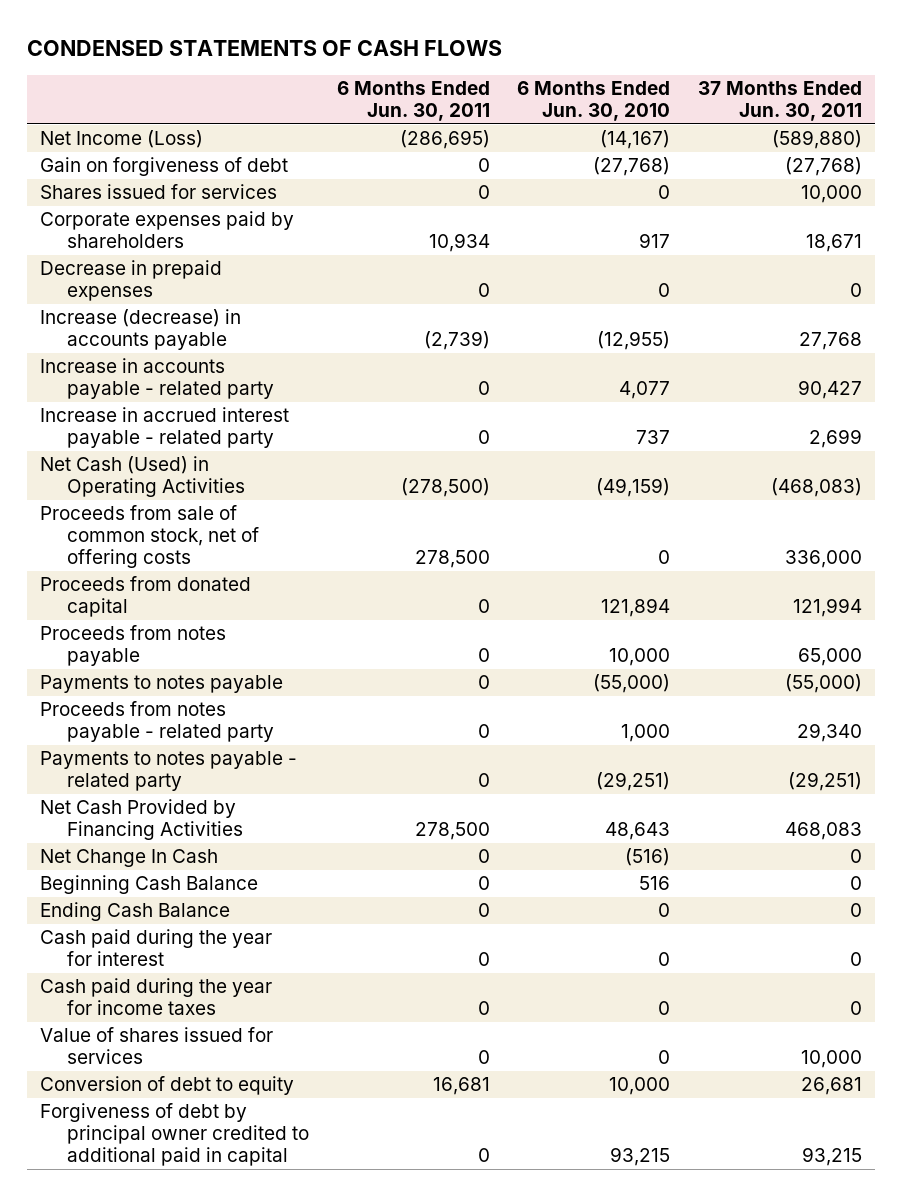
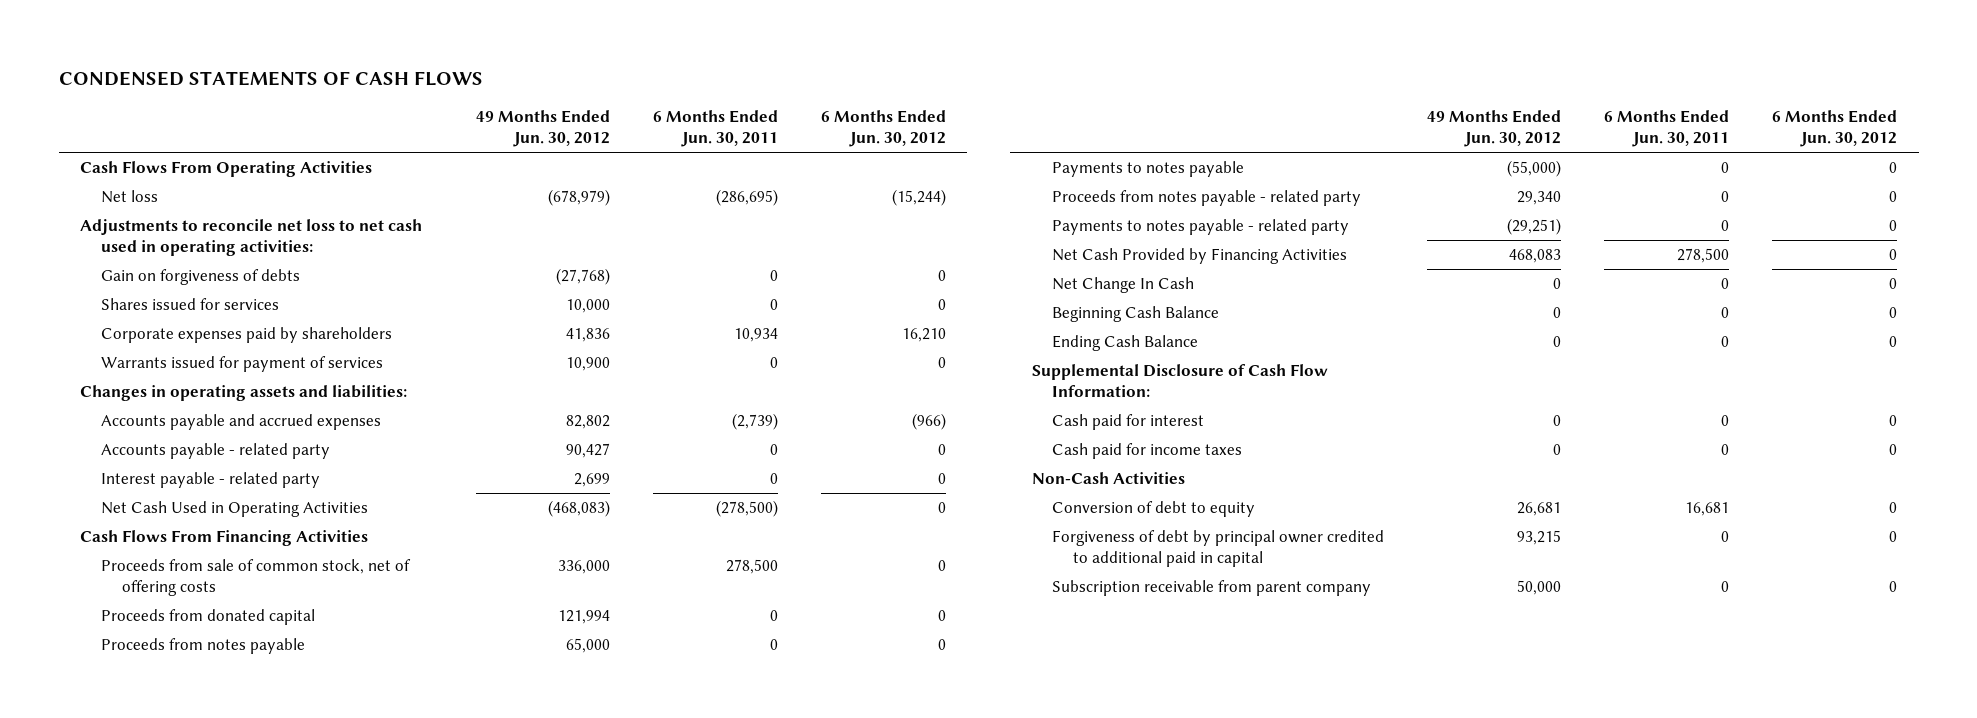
- | 6 Months Ended Jun. 30, 2011 | 6 Months Ended Jun. 30, 2010 | 37 Months Ended Jun. 30, 2011
+ | 49 Months Ended Jun. 30, 2012 | 6 Months Ended Jun. 30, 2011 | 6 Months Ended Jun. 30, 2012
- Net Income (Loss) | (286,695) | (14,167) | (589,880)
- Gain on forgiveness of debt | 0 | (27,768) | (27,768)
+ Cash Flows From Operating Activities
+ Net loss | (678,979) | (286,695) | (15,244)
+ Adjustments to reconcile net loss to net cash used in operating activities:
+ Gain on forgiveness of debts | (27,768) | 0 | 0
- Decrease in prepaid expenses | 0 | 0 | 0
- Increase (decrease) in accounts payable | (2,739) | (12,955) | 27,768
- Increase in accounts payable - related party | 0 | 4,077 | 90,427
- Increase in accrued interest payable - related party | 0 | 737 | 2,699
- Net Cash (Used) in Operating Activities | (278,500) | (49,159) | (468,083)
+ Warrants issued for payment of services | 10,900 | 0 | 0
+ Changes in operating assets and liabilities:
+ Accounts payable and accrued expenses | 82,802 | (2,739) | (966)
+ Accounts payable - related party | 90,427 | 0 | 0
+ Interest payable - related party | 2,699 | 0 | 0
+ Net Cash Used in Operating Activities | (468,083) | (278,500) | 0
+ Cash Flows From Financing Activities
- Cash paid during the year for interest | 0 | 0 | 0
- Cash paid during the year for income taxes | 0 | 0 | 0
- Value of shares issued for services | 0 | 0 | 10,000
+ Supplemental Disclosure of Cash Flow Information:
+ Cash paid for interest | 0 | 0 | 0
+ Cash paid for income taxes | 0 | 0 | 0
+ Non-Cash Activities
+ Subscription receivable from parent company | 50,000 | 0 | 0

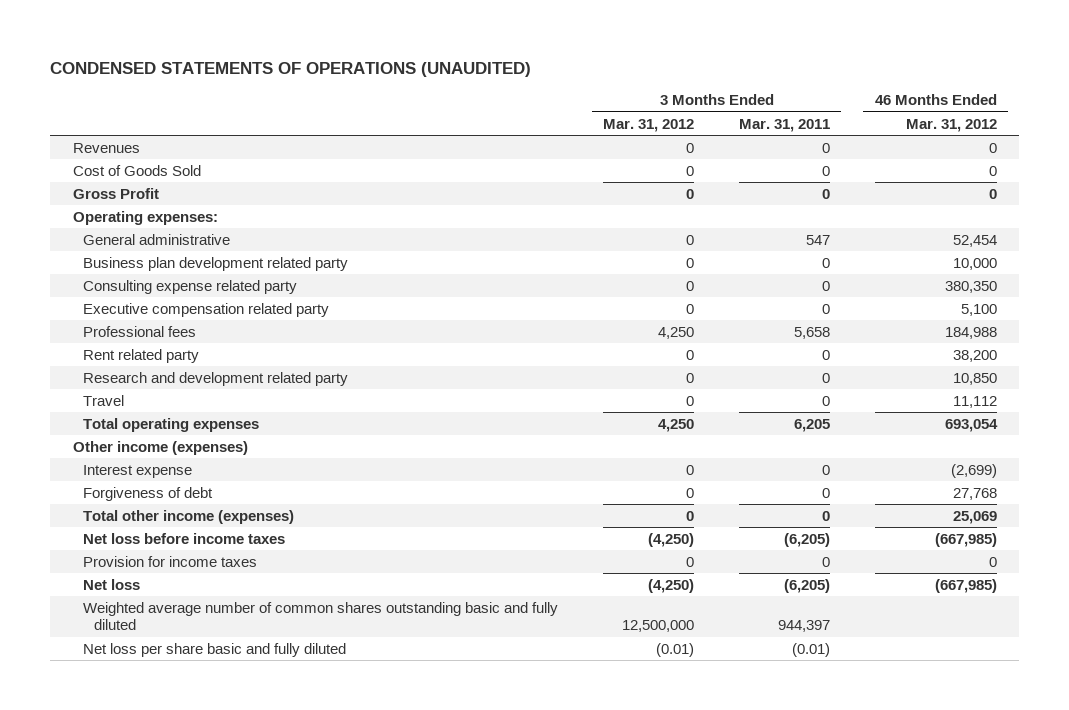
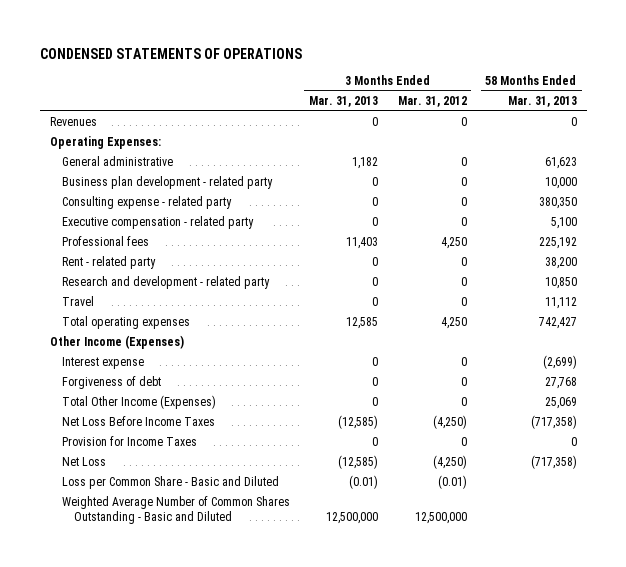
- CONDENSED STATEMENTS OF OPERATIONS (UNAUDITED)
+ CONDENSED STATEMENTS OF OPERATIONS
- | 3 Months Ended Mar. 31, 2012 | 3 Months Ended Mar. 31, 2011 | 46 Months Ended Mar. 31, 2012
+ | 3 Months Ended Mar. 31, 2013 | 3 Months Ended Mar. 31, 2012 | 58 Months Ended Mar. 31, 2013
- Cost of Goods Sold | 0 | 0 | 0
- Gross Profit | 0 | 0 | 0
- Operating expenses:
+ Operating Expenses:
- Business plan development related party | 0 | 0 | 10,000
- Consulting expense related party | 0 | 0 | 380,350
- Executive compensation related party | 0 | 0 | 5,100
+ Business plan development - related party | 0 | 0 | 10,000
+ Consulting expense - related party | 0 | 0 | 380,350
+ Executive compensation - related party | 0 | 0 | 5,100
- Rent related party | 0 | 0 | 38,200
- Research and development related party | 0 | 0 | 10,850
+ Rent - related party | 0 | 0 | 38,200
+ Research and development - related party | 0 | 0 | 10,850
- Other income (expenses)
+ Other Income (Expenses)
- Total other income (expenses) | 0 | 0 | 25,069
- Net loss before income taxes | (4,250) | (6,205) | (667,985)
- Provision for income taxes | 0 | 0 | 0
- Net loss | (4,250) | (6,205) | (667,985)
- Weighted average number of common shares outstanding basic and fully diluted | 12,500,000 | 944,397 |
- Net loss per share basic and fully diluted | (0.01) | (0.01) |
+ Total Other Income (Expenses) | 0 | 0 | 25,069
+ Net Loss Before Income Taxes | (12,585) | (4,250) | (717,358)
+ Provision for Income Taxes | 0 | 0 | 0
+ Net Loss | (12,585) | (4,250) | (717,358)
+ Loss per Common Share - Basic and Diluted | (0.01) | (0.01) |
+ Weighted Average Number of Common Shares Outstanding - Basic and Diluted | 12,500,000 | 12,500,000 |

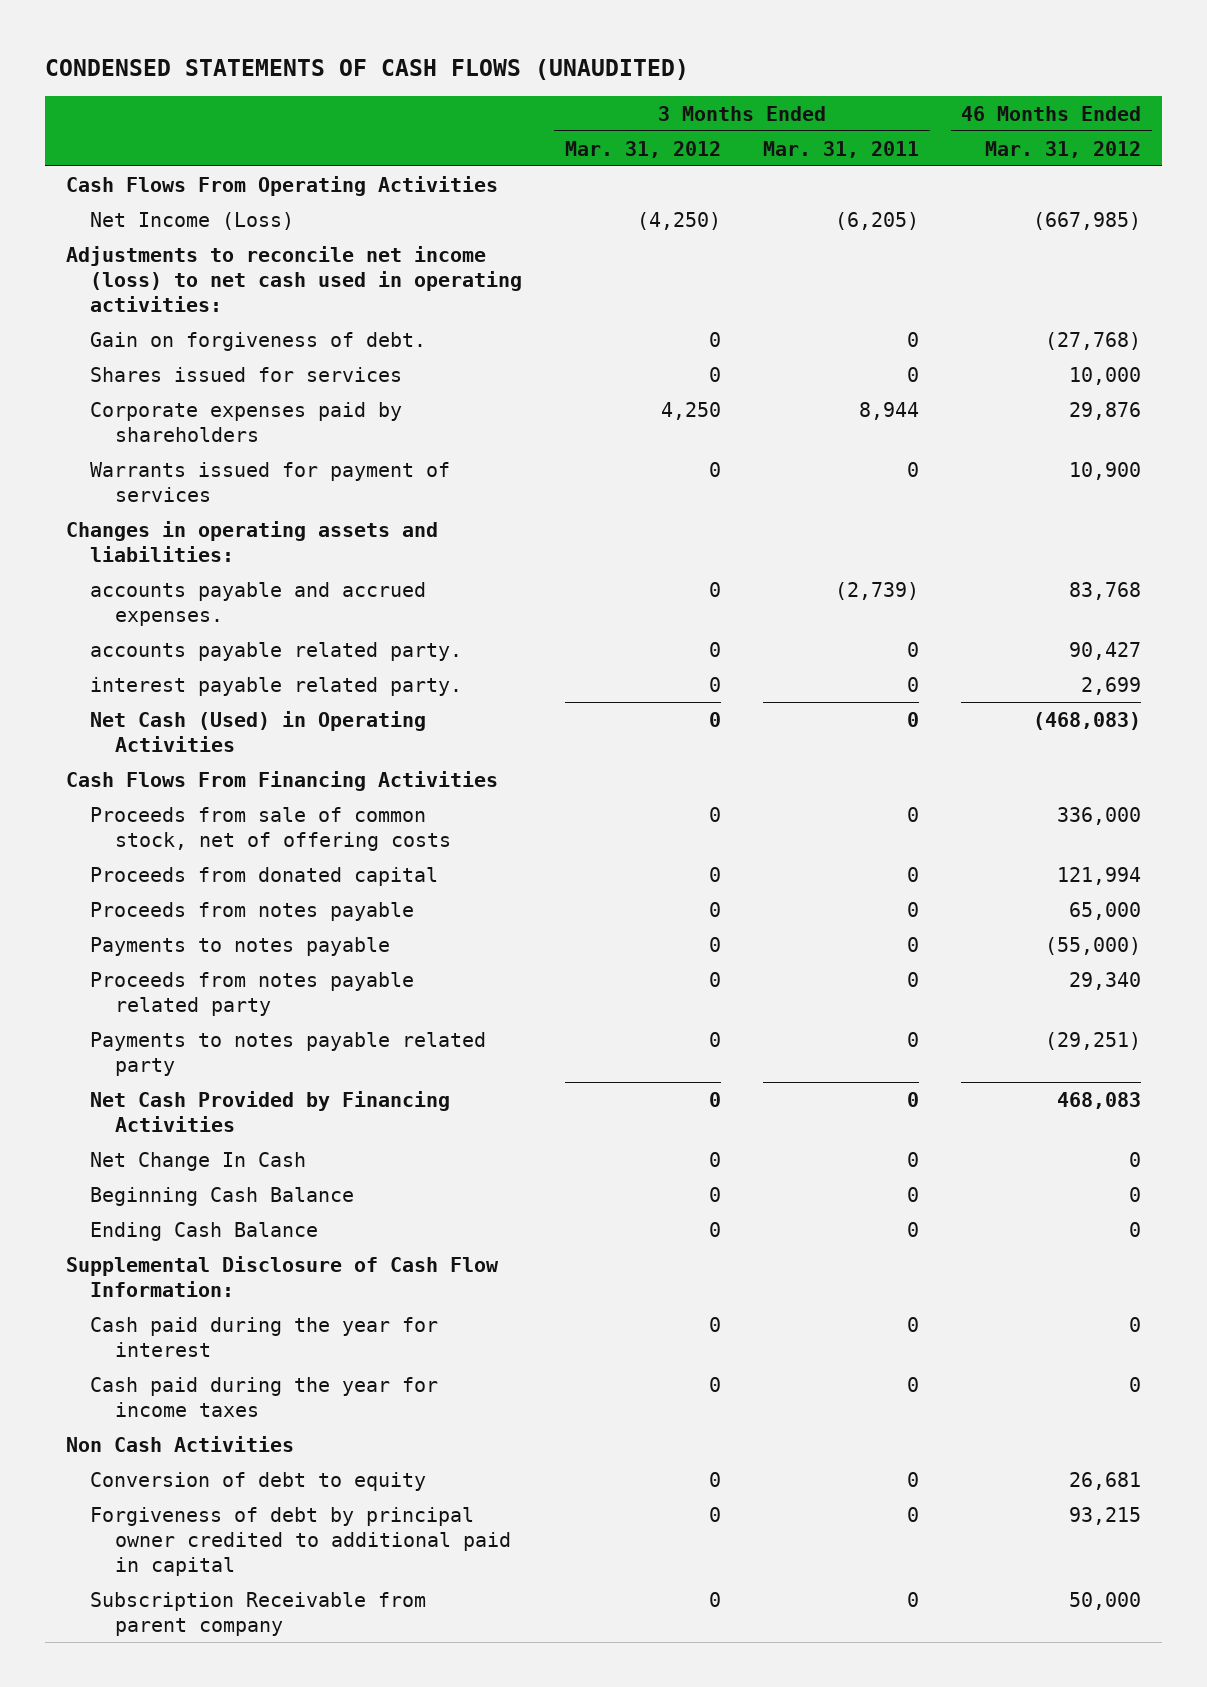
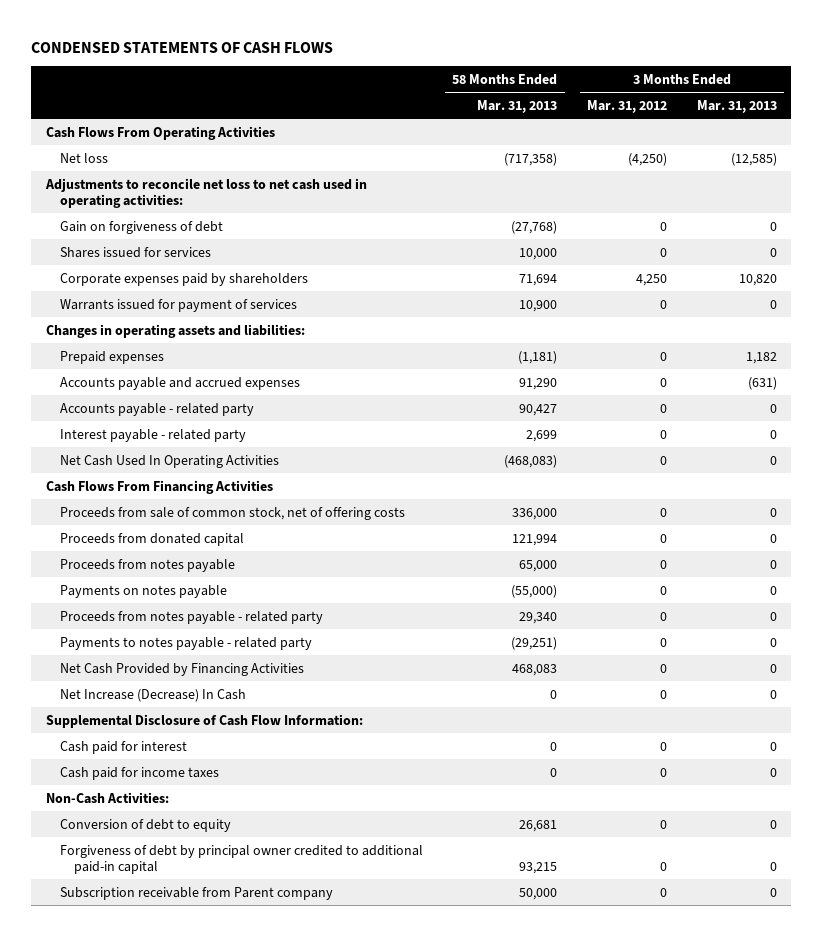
- CONDENSED STATEMENTS OF CASH FLOWS (UNAUDITED)
+ CONDENSED STATEMENTS OF CASH FLOWS
- | 3 Months Ended Mar. 31, 2012 | 3 Months Ended Mar. 31, 2011 | 46 Months Ended Mar. 31, 2012
+ | 58 Months Ended Mar. 31, 2013 | 3 Months Ended Mar. 31, 2012 | 3 Months Ended Mar. 31, 2013
- Net Income (Loss) | (4,250) | (6,205) | (667,985)
- Adjustments to reconcile net income (loss) to net cash used in operating activities:
- Gain on forgiveness of debt. | 0 | 0 | (27,768)
+ Net loss | (717,358) | (4,250) | (12,585)
+ Adjustments to reconcile net loss to net cash used in operating activities:
+ Gain on forgiveness of debt | (27,768) | 0 | 0
- accounts payable and accrued expenses. | 0 | (2,739) | 83,768
- accounts payable related party. | 0 | 0 | 90,427
- interest payable related party. | 0 | 0 | 2,699
- Net Cash (Used) in Operating Activities | 0 | 0 | (468,083)
+ Prepaid expenses | (1,181) | 0 | 1,182
+ Accounts payable and accrued expenses | 91,290 | 0 | (631)
+ Accounts payable - related party | 90,427 | 0 | 0
+ Interest payable - related party | 2,699 | 0 | 0
+ Net Cash Used In Operating Activities | (468,083) | 0 | 0
- Payments to notes payable | 0 | 0 | (55,000)
- Proceeds from notes payable related party | 0 | 0 | 29,340
- Payments to notes payable related party | 0 | 0 | (29,251)
+ Payments on notes payable | (55,000) | 0 | 0
+ Proceeds from notes payable - related party | 29,340 | 0 | 0
+ Payments to notes payable - related party | (29,251) | 0 | 0
- Net Change In Cash | 0 | 0 | 0
- Beginning Cash Balance | 0 | 0 | 0
- Ending Cash Balance | 0 | 0 | 0
+ Net Increase (Decrease) In Cash | 0 | 0 | 0
- Cash paid during the year for interest | 0 | 0 | 0
- Cash paid during the year for income taxes | 0 | 0 | 0
- Non Cash Activities
+ Cash paid for interest | 0 | 0 | 0
+ Cash paid for income taxes | 0 | 0 | 0
+ Non-Cash Activities:
- Forgiveness of debt by principal owner credited to additional paid in capital | 0 | 0 | 93,215
- Subscription Receivable from parent company | 0 | 0 | 50,000
+ Forgiveness of debt by principal owner credited to additional paid-in capital | 93,215 | 0 | 0
+ Subscription receivable from Parent company | 50,000 | 0 | 0

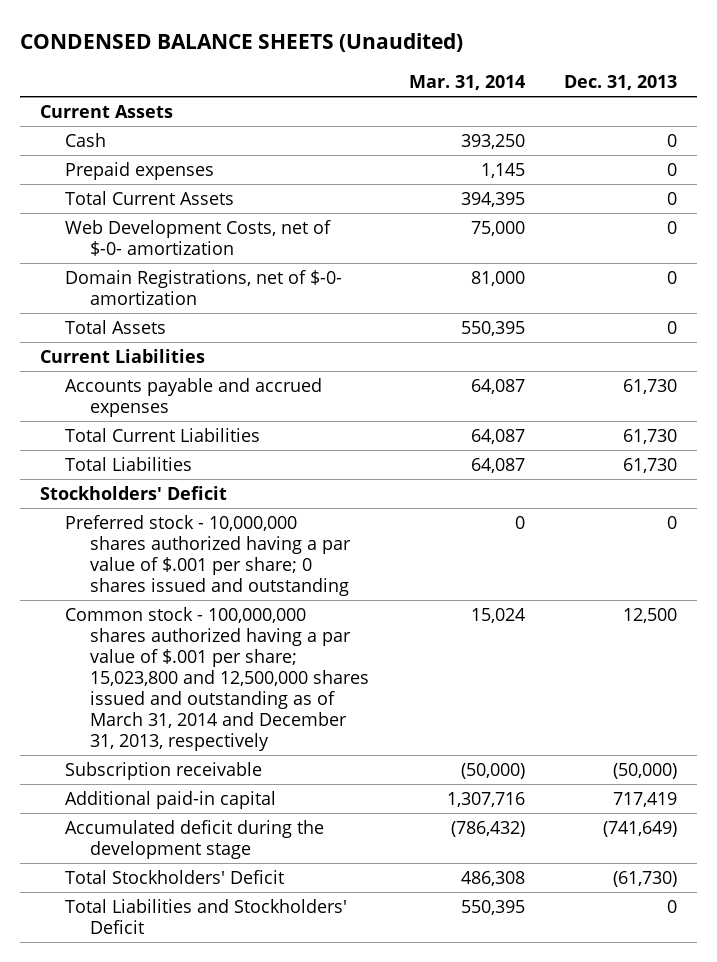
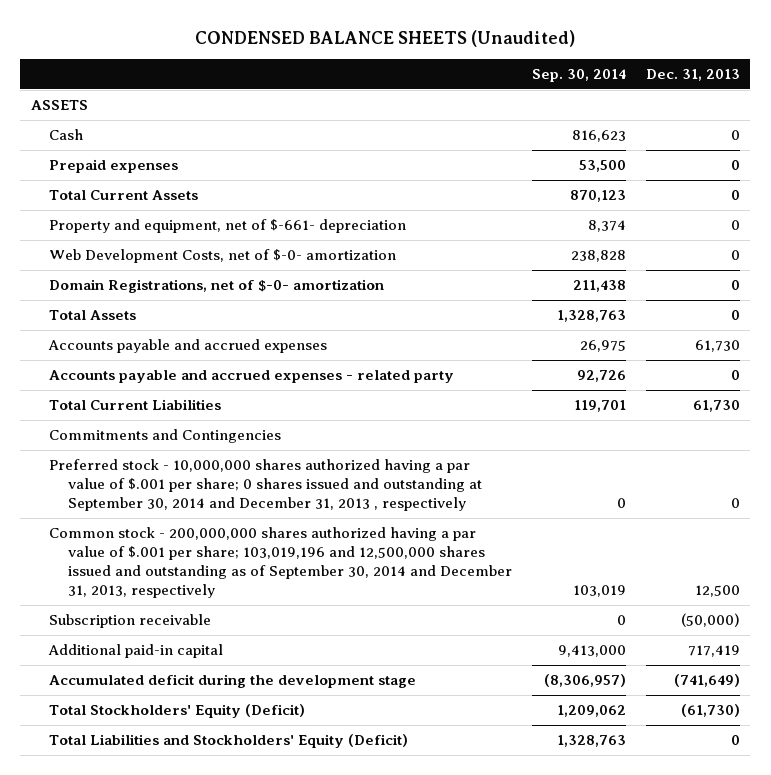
- | Mar. 31, 2014 | Dec. 31, 2013
+ | Sep. 30, 2014 | Dec. 31, 2013
- Current Assets
+ ASSETS
+ Property and equipment, net of $-661- depreciation | 8,374 | 0
- Current Liabilities
+ Accounts payable and accrued expenses - related party | 92,726 | 0
- Total Liabilities | 64,087 | 61,730
- Stockholders' Deficit
- Preferred stock - 10,000,000 shares authorized having a par value of $.001 per share; 0 shares issued and outstanding | 0 | 0
- Common stock - 100,000,000 shares authorized having a par value of $.001 per share; 15,023,800 and 12,500,000 shares issued and outstanding as of March 31, 2014 and December 31, 2013, respectively | 15,024 | 12,500
+ Commitments and Contingencies
+ Preferred stock - 10,000,000 shares authorized having a par value of $.001 per share; 0 shares issued and outstanding at September 30, 2014 and December 31, 2013 , respectively | 0 | 0
+ Common stock - 200,000,000 shares authorized having a par value of $.001 per share; 103,019,196 and 12,500,000 shares issued and outstanding as of September 30, 2014 and December 31, 2013, respectively | 103,019 | 12,500
- Total Stockholders' Deficit | 486,308 | (61,730)
- Total Liabilities and Stockholders' Deficit | 550,395 | 0
+ Total Stockholders' Equity (Deficit) | 1,209,062 | (61,730)
+ Total Liabilities and Stockholders' Equity (Deficit) | 1,328,763 | 0

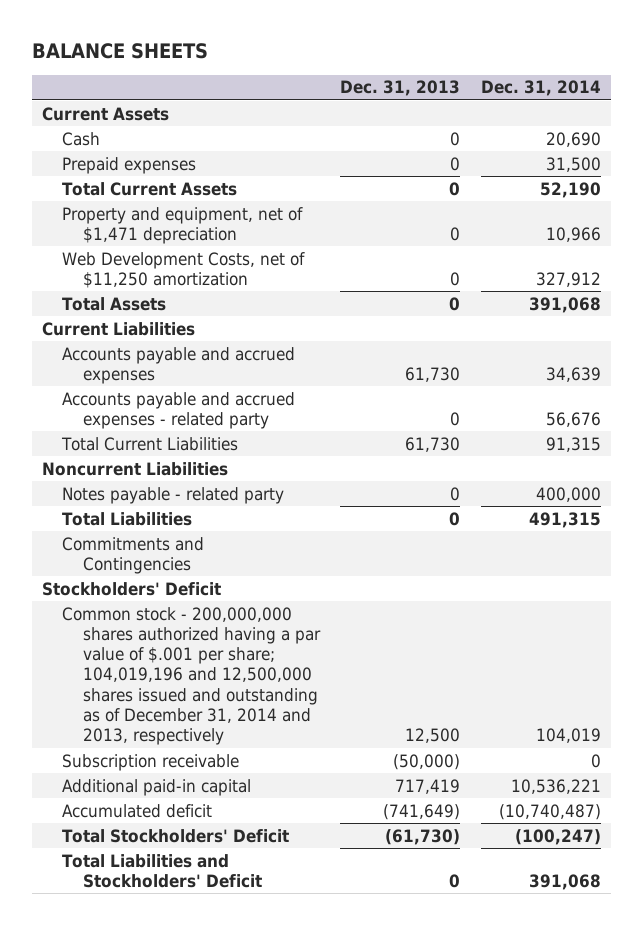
- CONDENSED BALANCE SHEETS (Unaudited)
+ BALANCE SHEETS
- | Sep. 30, 2014 | Dec. 31, 2013
+ | Dec. 31, 2013 | Dec. 31, 2014
- ASSETS
+ Current Assets
- Property and equipment, net of $-661- depreciation | 8,374 | 0
- Web Development Costs, net of $-0- amortization | 238,828 | 0
- Domain Registrations, net of $-0- amortization | 211,438 | 0
+ Property and equipment, net of $1,471 depreciation | 0 | 10,966
+ Web Development Costs, net of $11,250 amortization | 0 | 327,912
+ Current Liabilities
+ Noncurrent Liabilities
+ Notes payable - related party | 0 | 400,000
+ Total Liabilities | 0 | 491,315
- Preferred stock - 10,000,000 shares authorized having a par value of $.001 per share; 0 shares issued and outstanding at September 30, 2014 and December 31, 2013 , respectively | 0 | 0
- Common stock - 200,000,000 shares authorized having a par value of $.001 per share; 103,019,196 and 12,500,000 shares issued and outstanding as of September 30, 2014 and December 31, 2013, respectively | 103,019 | 12,500
+ Stockholders' Deficit
+ Common stock - 200,000,000 shares authorized having a par value of $.001 per share; 104,019,196 and 12,500,000 shares issued and outstanding as of December 31, 2014 and 2013, respectively | 12,500 | 104,019
- Accumulated deficit during the development stage | (8,306,957) | (741,649)
- Total Stockholders' Equity (Deficit) | 1,209,062 | (61,730)
- Total Liabilities and Stockholders' Equity (Deficit) | 1,328,763 | 0
+ Accumulated deficit | (741,649) | (10,740,487)
+ Total Stockholders' Deficit | (61,730) | (100,247)
+ Total Liabilities and Stockholders' Deficit | 0 | 391,068

